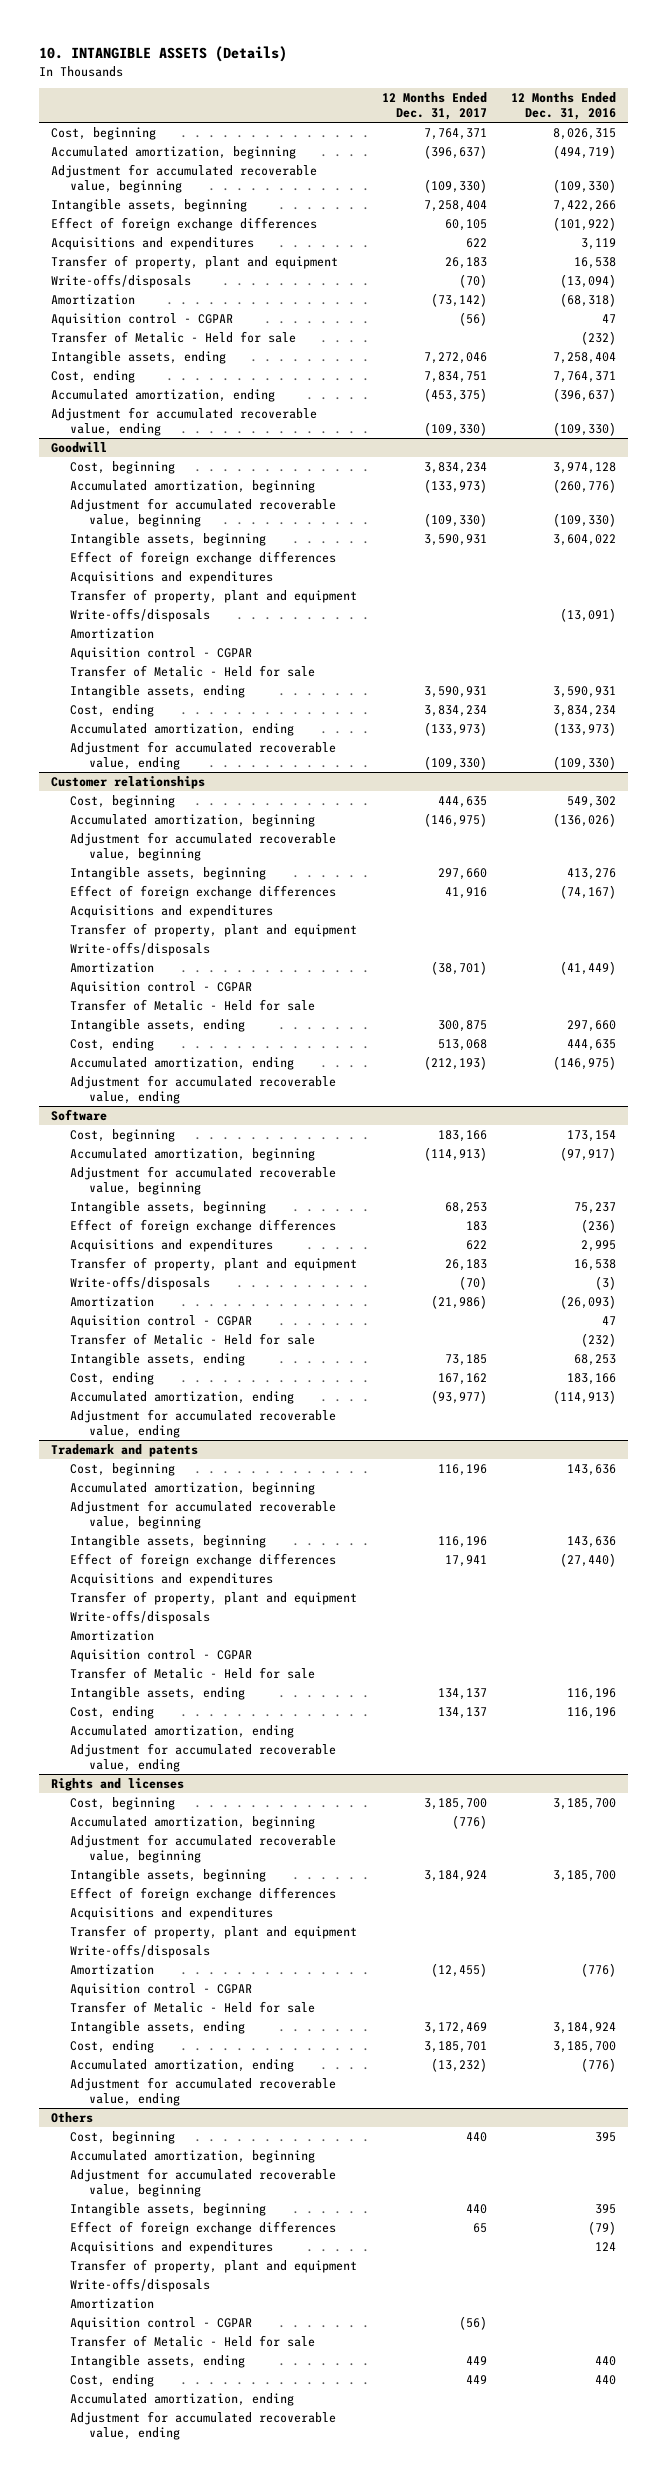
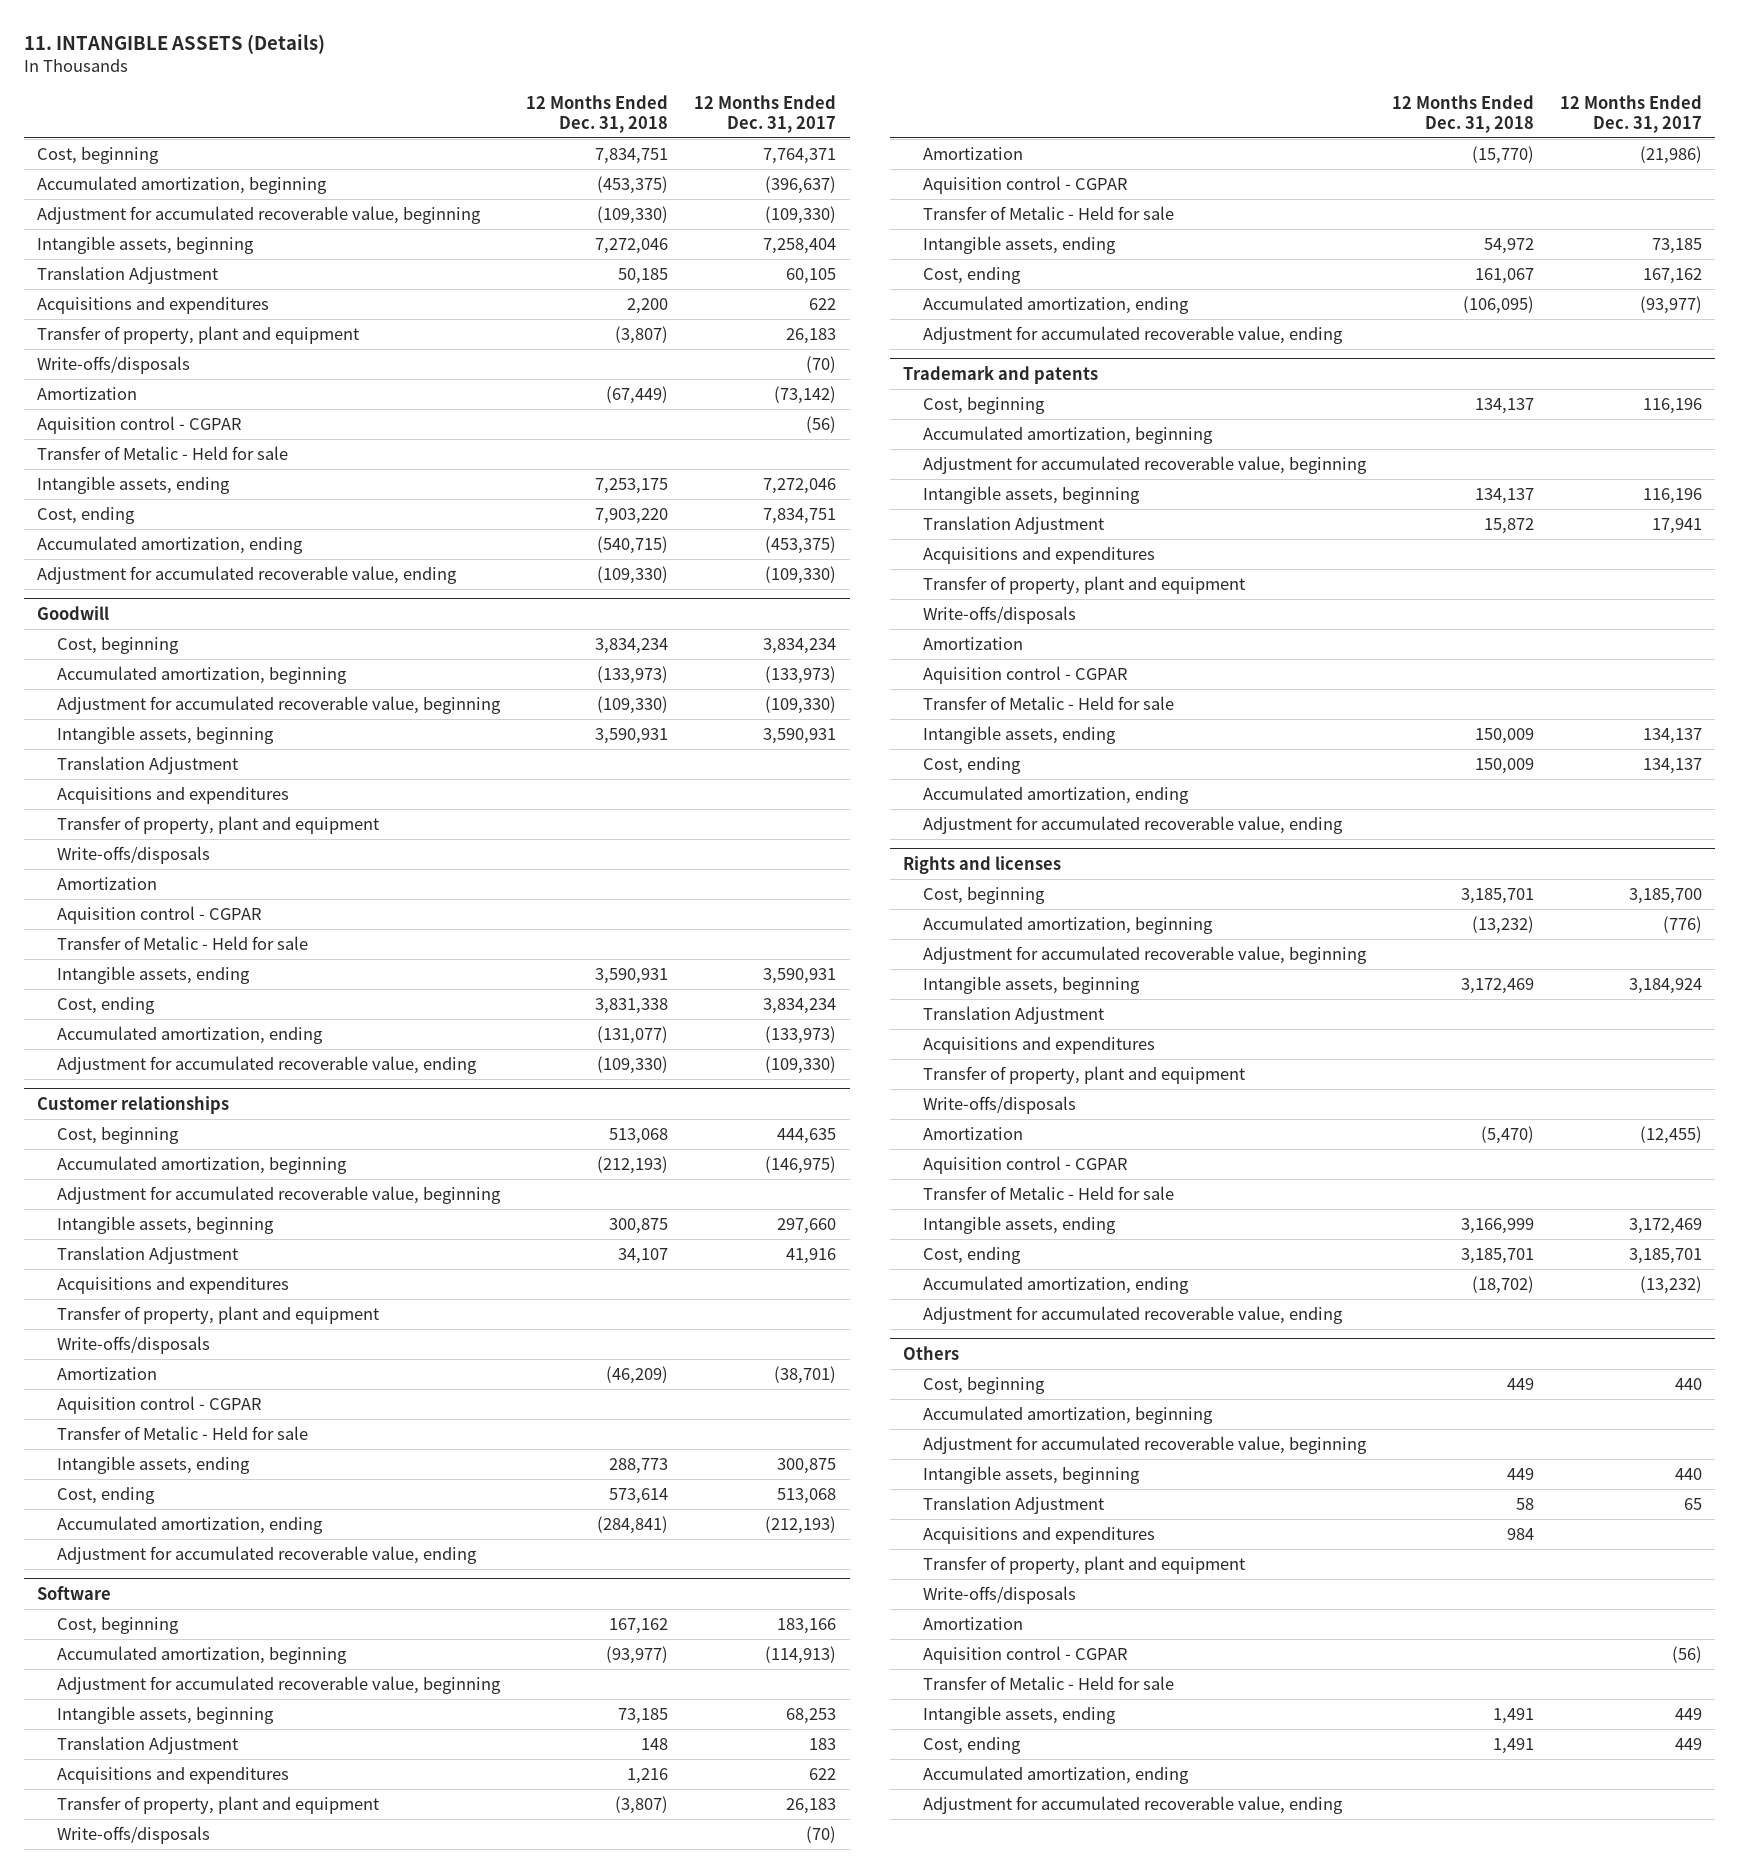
- 10. INTANGIBLE ASSETS (Details)
+ 11. INTANGIBLE ASSETS (Details)
- | 12 Months Ended Dec. 31, 2017 | 12 Months Ended Dec. 31, 2016
+ | 12 Months Ended Dec. 31, 2018 | 12 Months Ended Dec. 31, 2017
- Effect of foreign exchange differences | 60,105 | (101,922)
+ Translation Adjustment | 50,185 | 60,105
@ Goodwill
- Effect of foreign exchange differences
+ Translation Adjustment
@ Customer relationships
- Effect of foreign exchange differences | 41,916 | (74,167)
+ Translation Adjustment | 34,107 | 41,916
@ Software
- Effect of foreign exchange differences | 183 | (236)
+ Translation Adjustment | 148 | 183
@ Trademark and patents
- Effect of foreign exchange differences | 17,941 | (27,440)
+ Translation Adjustment | 15,872 | 17,941
@ Rights and licenses
- Effect of foreign exchange differences
+ Translation Adjustment
@ Others
- Effect of foreign exchange differences | 65 | (79)
+ Translation Adjustment | 58 | 65

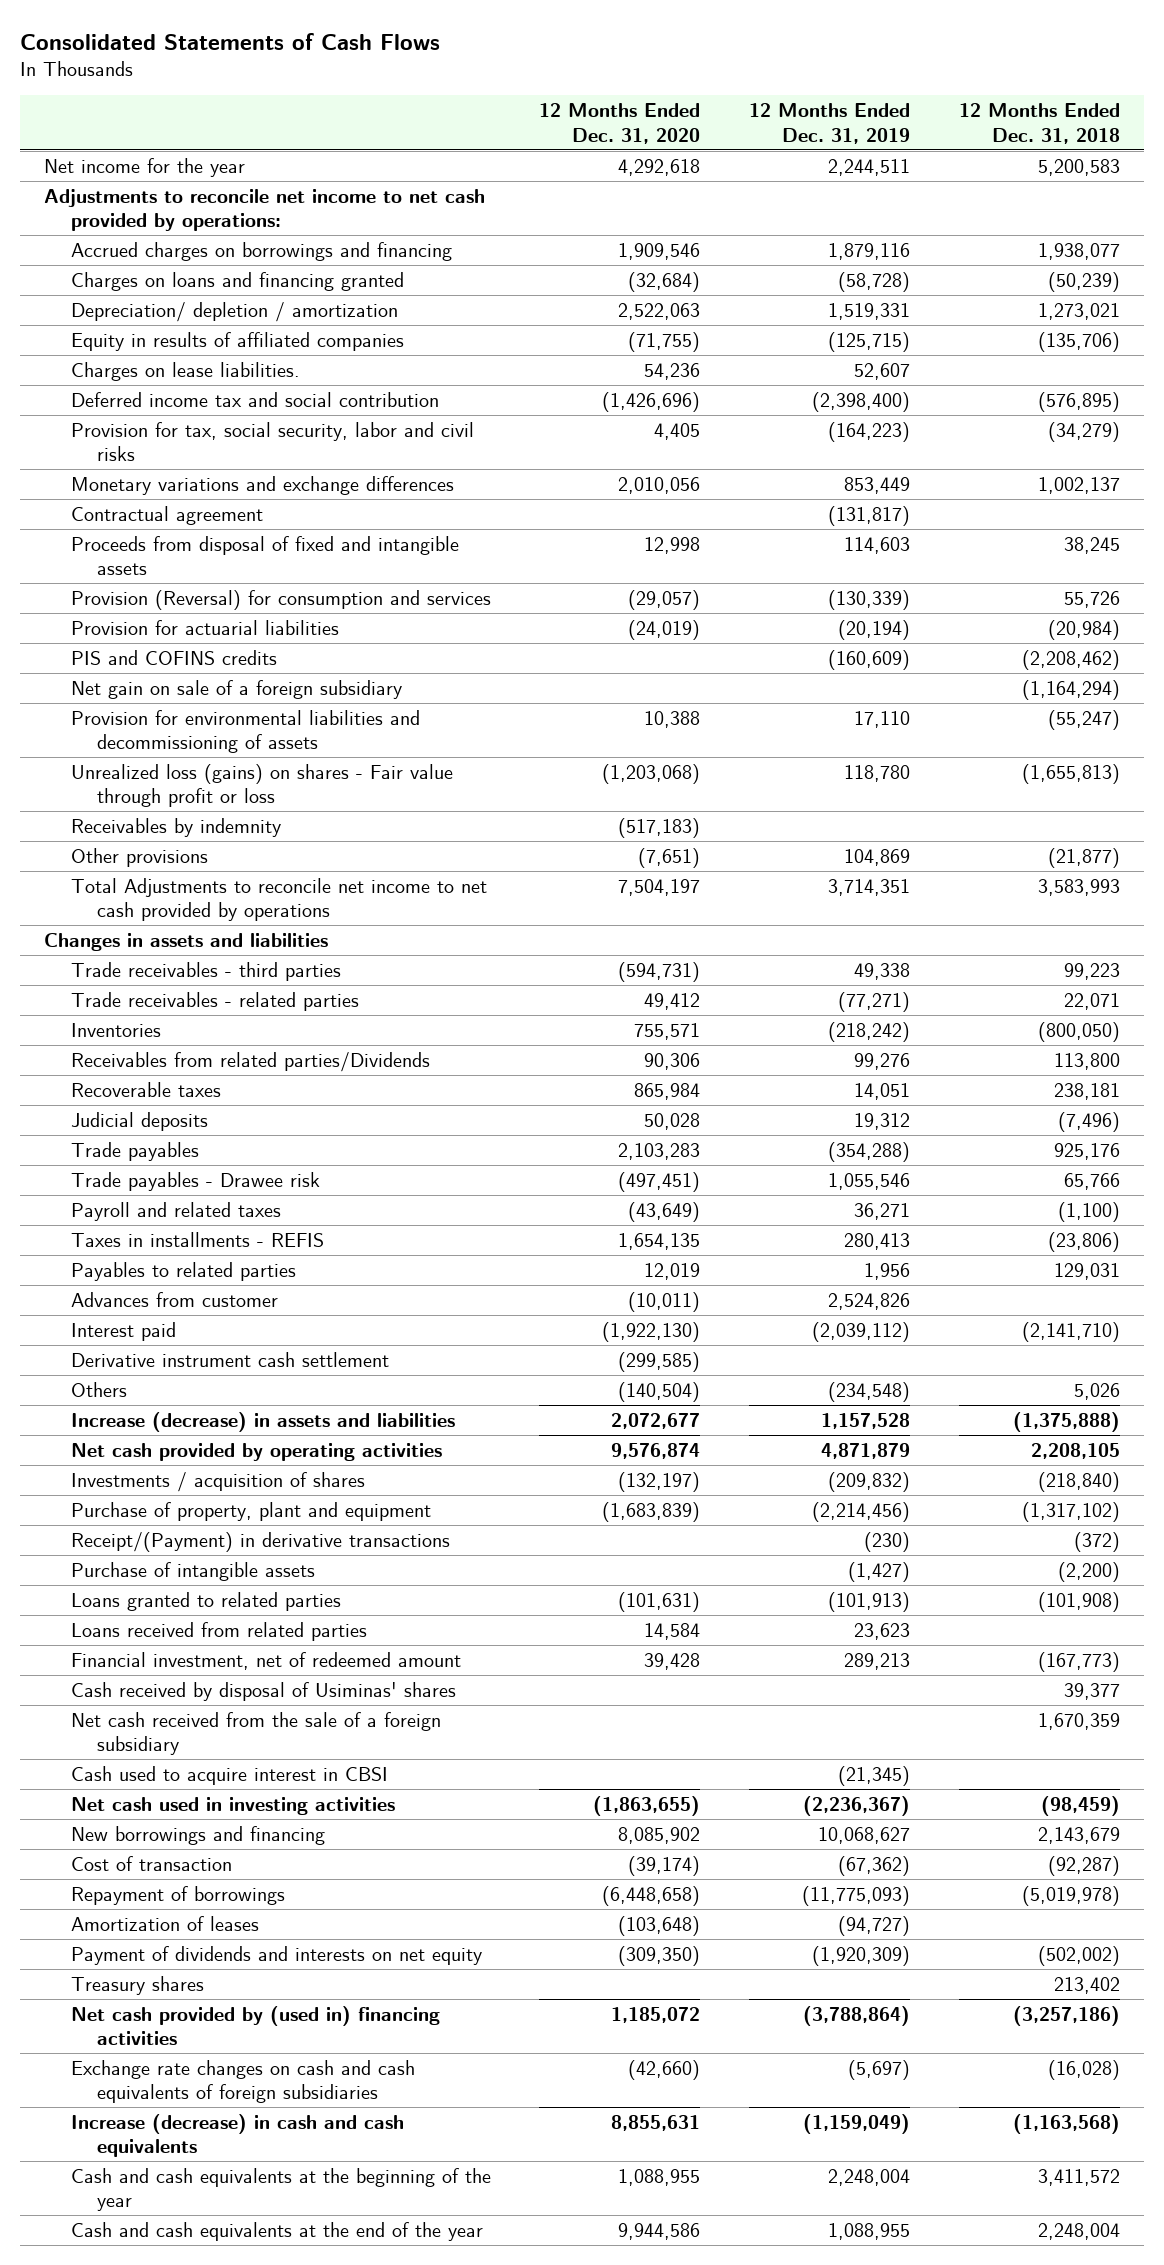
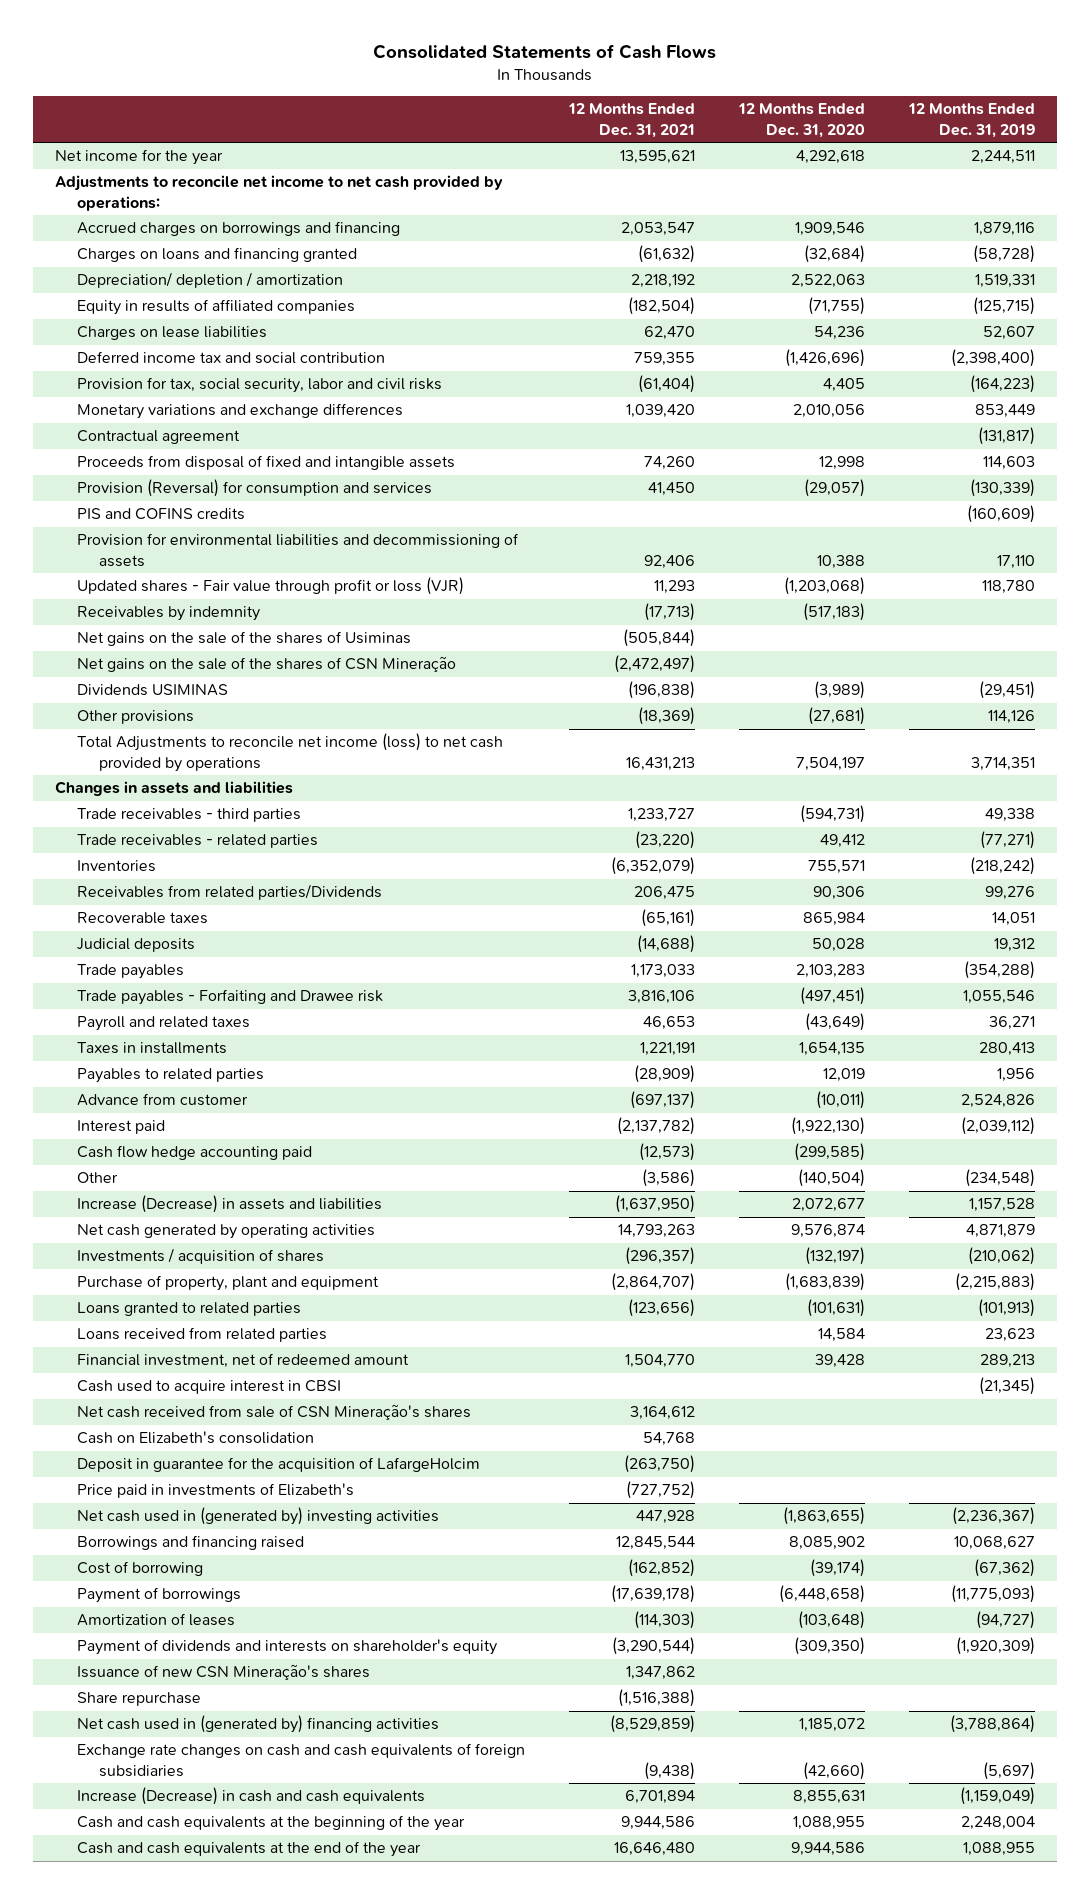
- | 12 Months Ended Dec. 31, 2020 | 12 Months Ended Dec. 31, 2019 | 12 Months Ended Dec. 31, 2018
+ | 12 Months Ended Dec. 31, 2021 | 12 Months Ended Dec. 31, 2020 | 12 Months Ended Dec. 31, 2019
- Charges on lease liabilities. | 54,236 | 52,607 |
+ Charges on lease liabilities | 62,470 | 54,236 | 52,607
- Provision for actuarial liabilities | (24,019) | (20,194) | (20,984)
- Net gain on sale of a foreign subsidiary | | | (1,164,294)
- Unrealized loss (gains) on shares - Fair value through profit or loss | (1,203,068) | 118,780 | (1,655,813)
+ Updated shares - Fair value through profit or loss (VJR) | 11,293 | (1,203,068) | 118,780
- Other provisions | (7,651) | 104,869 | (21,877)
- Total Adjustments to reconcile net income to net cash provided by operations | 7,504,197 | 3,714,351 | 3,583,993
+ Net gains on the sale of the shares of Usiminas | (505,844) | |
+ Net gains on the sale of the shares of CSN Mineração | (2,472,497) | |
+ Dividends USIMINAS | (196,838) | (3,989) | (29,451)
+ Other provisions | (18,369) | (27,681) | 114,126
+ Total Adjustments to reconcile net income (loss) to net cash provided by operations | 16,431,213 | 7,504,197 | 3,714,351
- Trade payables - Drawee risk | (497,451) | 1,055,546 | 65,766
+ Trade payables - Forfaiting and Drawee risk | 3,816,106 | (497,451) | 1,055,546
- Taxes in installments - REFIS | 1,654,135 | 280,413 | (23,806)
+ Taxes in installments | 1,221,191 | 1,654,135 | 280,413
- Advances from customer | (10,011) | 2,524,826 |
+ Advance from customer | (697,137) | (10,011) | 2,524,826
- Derivative instrument cash settlement | (299,585) | |
- Others | (140,504) | (234,548) | 5,026
- Increase (decrease) in assets and liabilities | 2,072,677 | 1,157,528 | (1,375,888)
- Net cash provided by operating activities | 9,576,874 | 4,871,879 | 2,208,105
- Investments / acquisition of shares | (132,197) | (209,832) | (218,840)
- Purchase of property, plant and equipment | (1,683,839) | (2,214,456) | (1,317,102)
- Receipt/(Payment) in derivative transactions | | (230) | (372)
- Purchase of intangible assets | | (1,427) | (2,200)
+ Cash flow hedge accounting paid | (12,573) | (299,585) |
+ Other | (3,586) | (140,504) | (234,548)
+ Increase (Decrease) in assets and liabilities | (1,637,950) | 2,072,677 | 1,157,528
+ Net cash generated by operating activities | 14,793,263 | 9,576,874 | 4,871,879
+ Investments / acquisition of shares | (296,357) | (132,197) | (210,062)
+ Purchase of property, plant and equipment | (2,864,707) | (1,683,839) | (2,215,883)
- Cash received by disposal of Usiminas' shares | | | 39,377
- Net cash received from the sale of a foreign subsidiary | | | 1,670,359
- Net cash used in investing activities | (1,863,655) | (2,236,367) | (98,459)
- New borrowings and financing | 8,085,902 | 10,068,627 | 2,143,679
- Cost of transaction | (39,174) | (67,362) | (92,287)
- Repayment of borrowings | (6,448,658) | (11,775,093) | (5,019,978)
+ Net cash received from sale of CSN Mineração's shares | 3,164,612 | |
+ Cash on Elizabeth's consolidation | 54,768 | |
+ Deposit in guarantee for the acquisition of LafargeHolcim | (263,750) | |
+ Price paid in investments of Elizabeth's | (727,752) | |
+ Net cash used in (generated by) investing activities | 447,928 | (1,863,655) | (2,236,367)
+ Borrowings and financing raised | 12,845,544 | 8,085,902 | 10,068,627
+ Cost of borrowing | (162,852) | (39,174) | (67,362)
+ Payment of borrowings | (17,639,178) | (6,448,658) | (11,775,093)
- Payment of dividends and interests on net equity | (309,350) | (1,920,309) | (502,002)
- Treasury shares | | | 213,402
- Net cash provided by (used in) financing activities | 1,185,072 | (3,788,864) | (3,257,186)
+ Payment of dividends and interests on shareholder's equity | (3,290,544) | (309,350) | (1,920,309)
+ Issuance of new CSN Mineração's shares | 1,347,862 | |
+ Share repurchase | (1,516,388) | |
+ Net cash used in (generated by) financing activities | (8,529,859) | 1,185,072 | (3,788,864)
- Increase (decrease) in cash and cash equivalents | 8,855,631 | (1,159,049) | (1,163,568)
+ Increase (Decrease) in cash and cash equivalents | 6,701,894 | 8,855,631 | (1,159,049)

